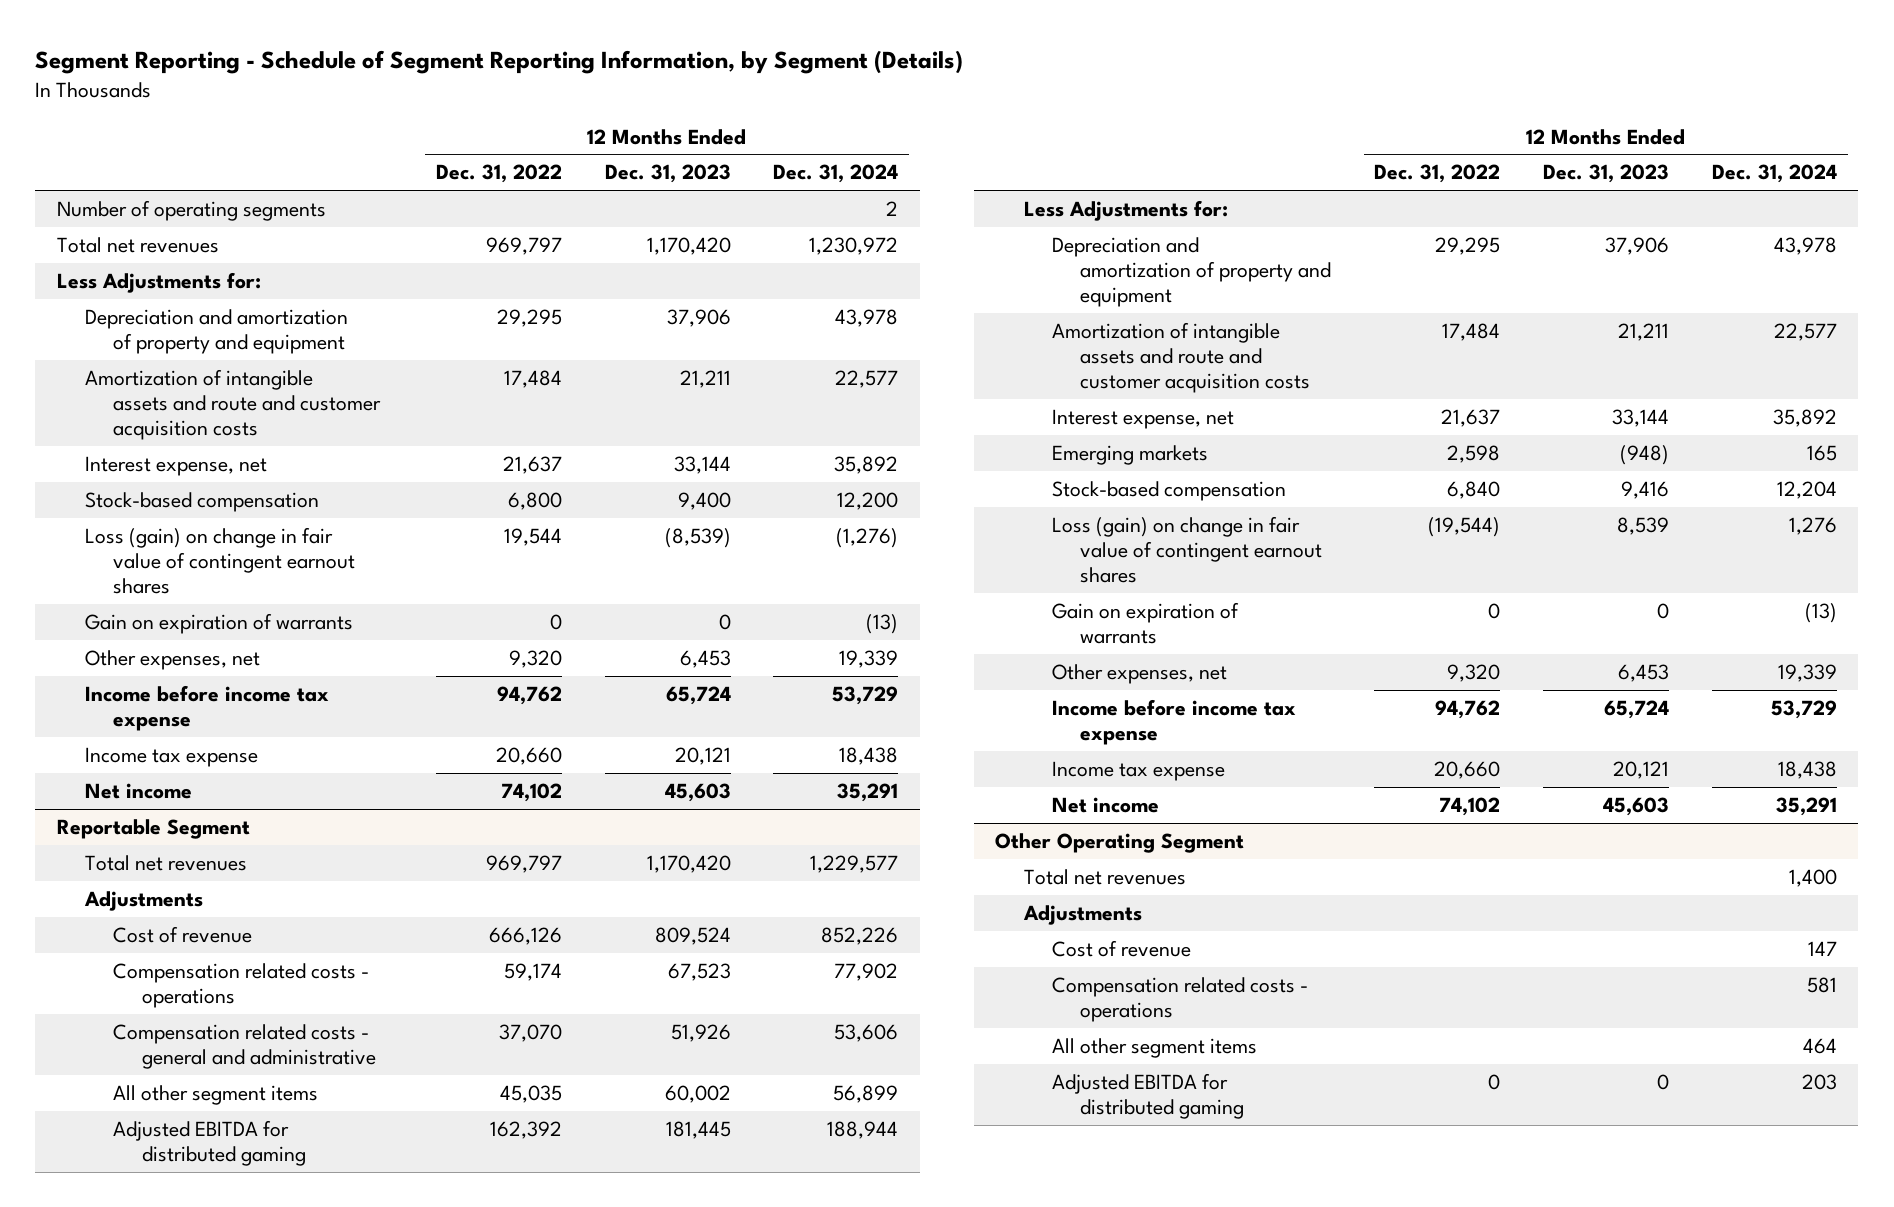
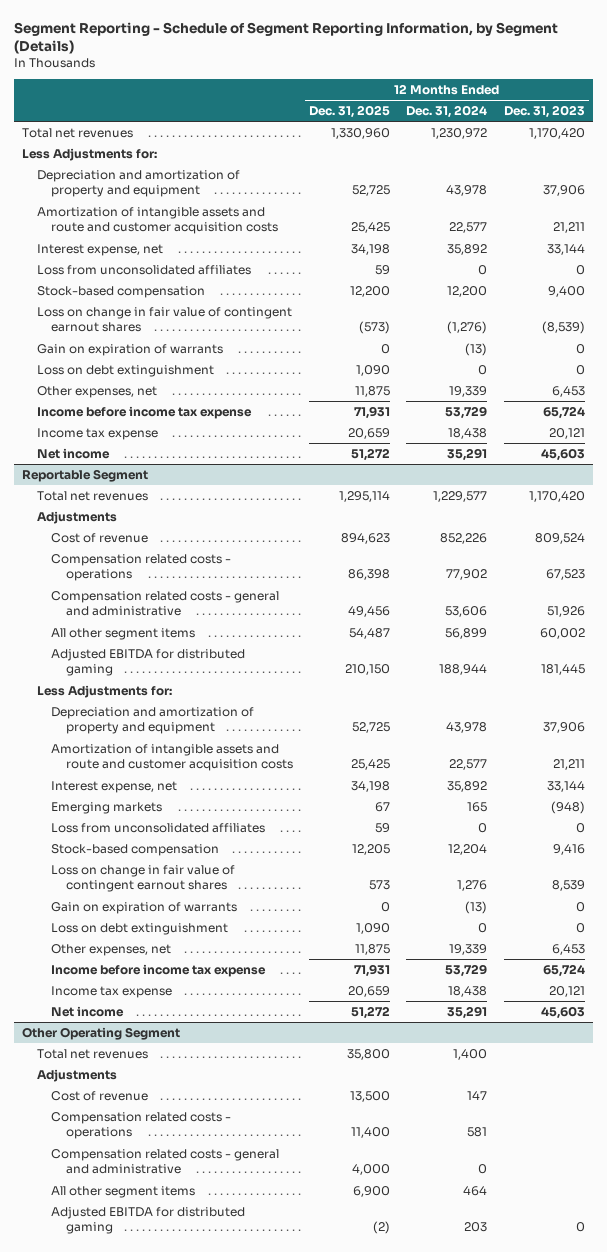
- | 12 Months Ended Dec. 31, 2022 | 12 Months Ended Dec. 31, 2023 | 12 Months Ended Dec. 31, 2024
+ | 12 Months Ended Dec. 31, 2025 | 12 Months Ended Dec. 31, 2024 | 12 Months Ended Dec. 31, 2023
- Number of operating segments | | | 2
+ Loss from unconsolidated affiliates | 59 | 0 | 0
- Loss (gain) on change in fair value of contingent earnout shares | 19,544 | (8,539) | (1,276)
+ Loss on change in fair value of contingent earnout shares | (573) | (1,276) | (8,539)
+ Loss on debt extinguishment | 1,090 | 0 | 0
@ Reportable Segment
+ Loss from unconsolidated affiliates | 59 | 0 | 0
- Loss (gain) on change in fair value of contingent earnout shares | (19,544) | 8,539 | 1,276
+ Loss on change in fair value of contingent earnout shares | 573 | 1,276 | 8,539
+ Loss on debt extinguishment | 1,090 | 0 | 0
@ Other Operating Segment
+ Compensation related costs - general and administrative | 4,000 | 0 |

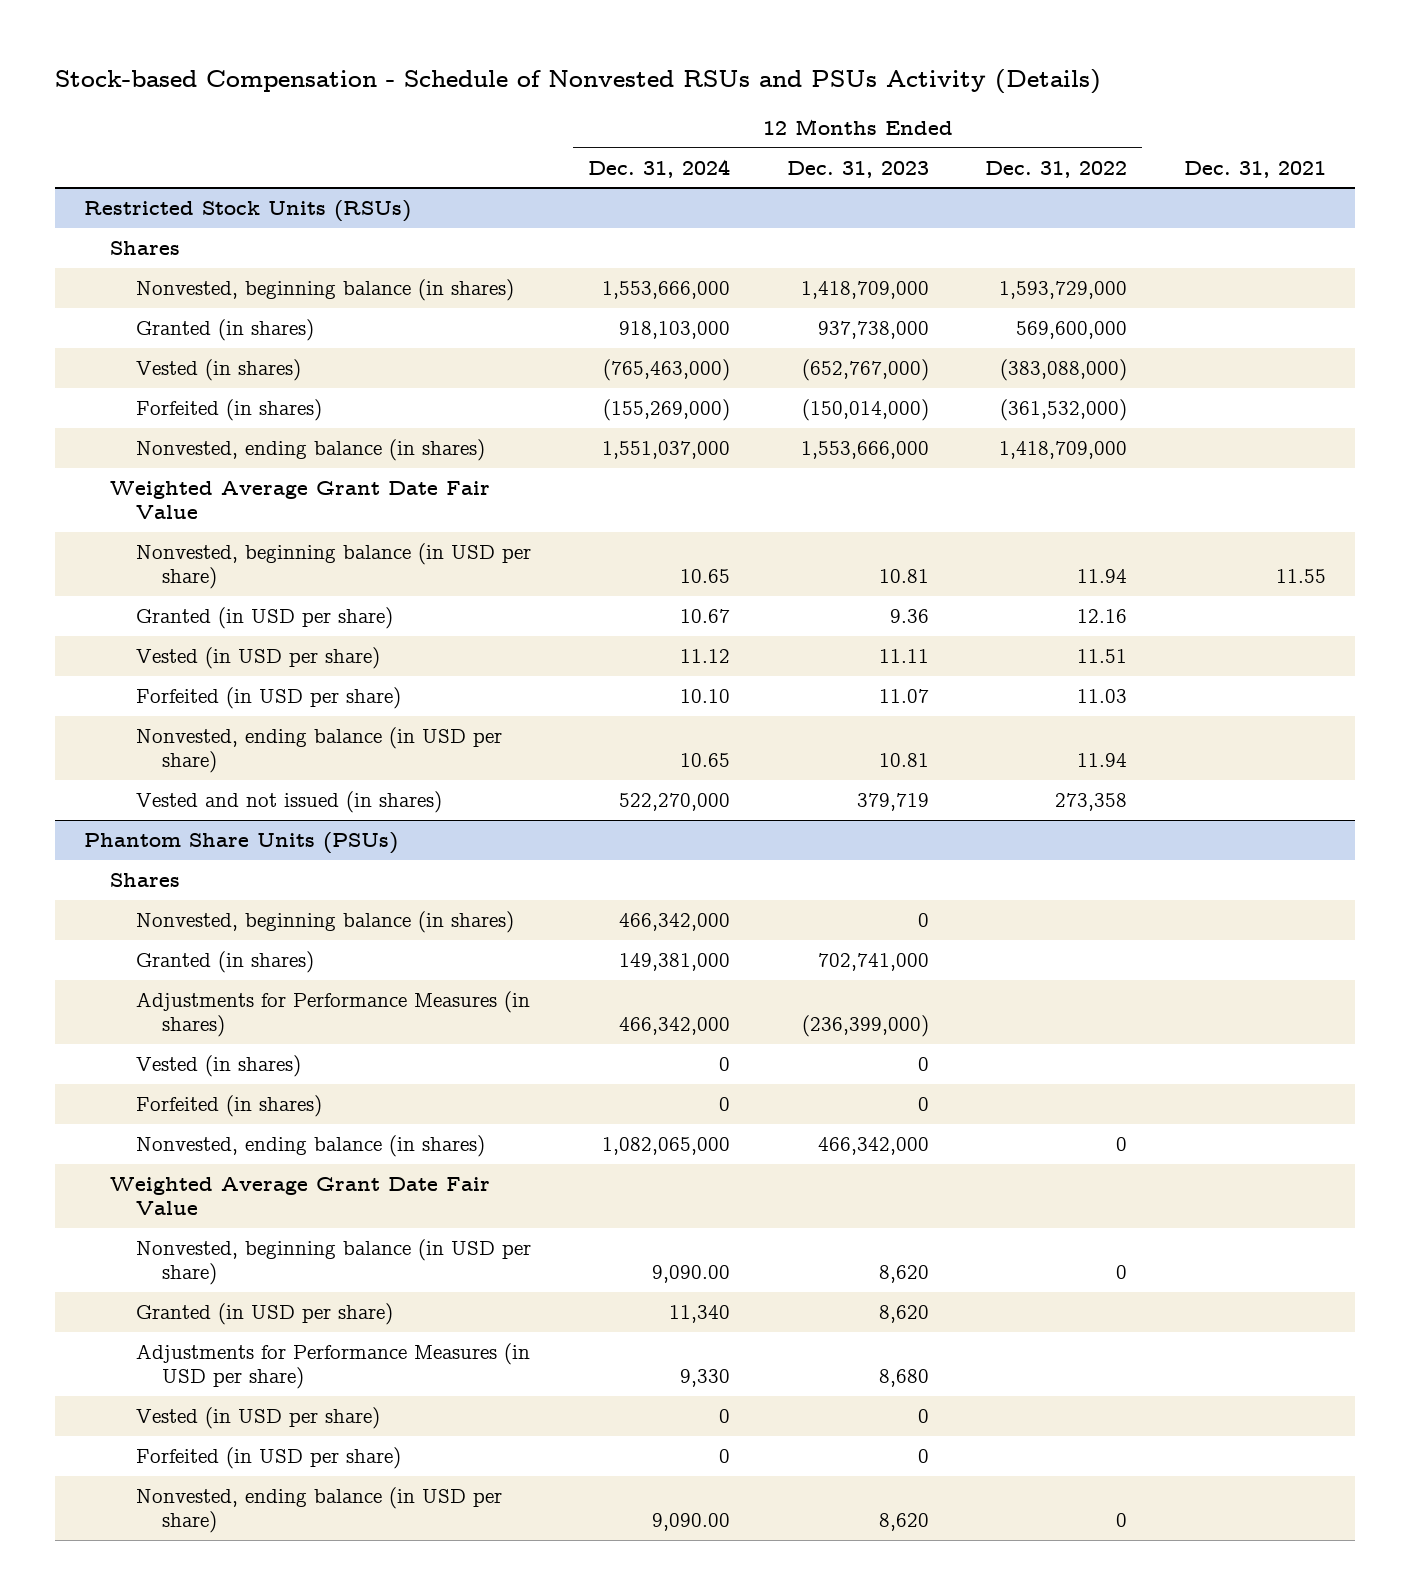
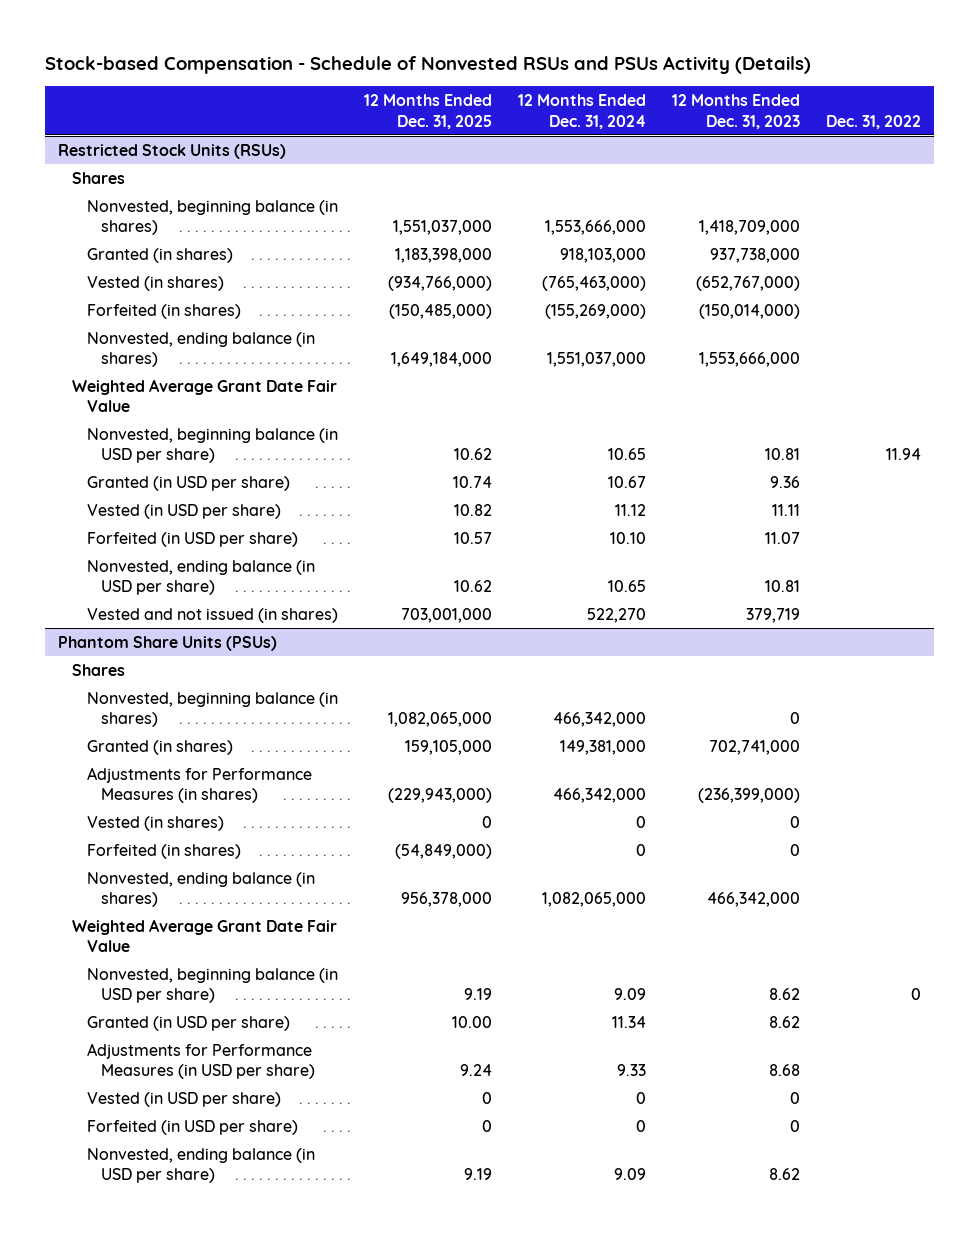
- | 12 Months Ended Dec. 31, 2024 | 12 Months Ended Dec. 31, 2023 | 12 Months Ended Dec. 31, 2022 | Dec. 31, 2021
+ | 12 Months Ended Dec. 31, 2025 | 12 Months Ended Dec. 31, 2024 | 12 Months Ended Dec. 31, 2023 | Dec. 31, 2022
@ Restricted Stock Units (RSUs)
- Vested and not issued (in shares) | 522,270,000 | 379,719 | 273,358 |
+ Vested and not issued (in shares) | 703,001,000 | 522,270 | 379,719 |
@ Phantom Share Units (PSUs)
- Nonvested, beginning balance (in USD per share) | 9,090.00 | 8,620 | 0 |
- Granted (in USD per share) | 11,340 | 8,620 | |
- Adjustments for Performance Measures (in USD per share) | 9,330 | 8,680 | |
+ Nonvested, beginning balance (in USD per share) | 9.19 | 9.09 | 8.62 | 0
+ Granted (in USD per share) | 10.00 | 11.34 | 8.62 |
+ Adjustments for Performance Measures (in USD per share) | 9.24 | 9.33 | 8.68 |
- Nonvested, ending balance (in USD per share) | 9,090.00 | 8,620 | 0 |
+ Nonvested, ending balance (in USD per share) | 9.19 | 9.09 | 8.62 |

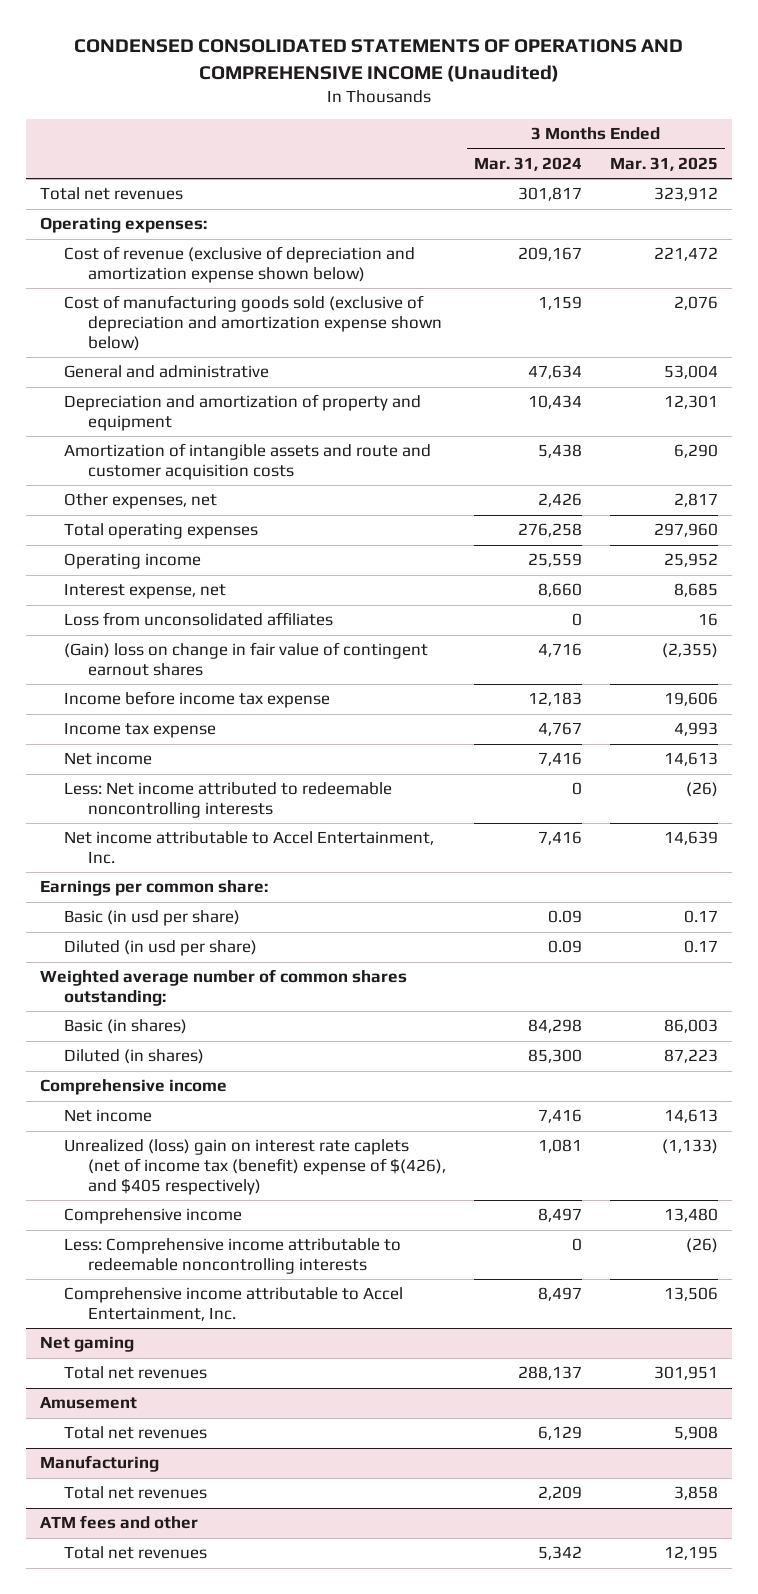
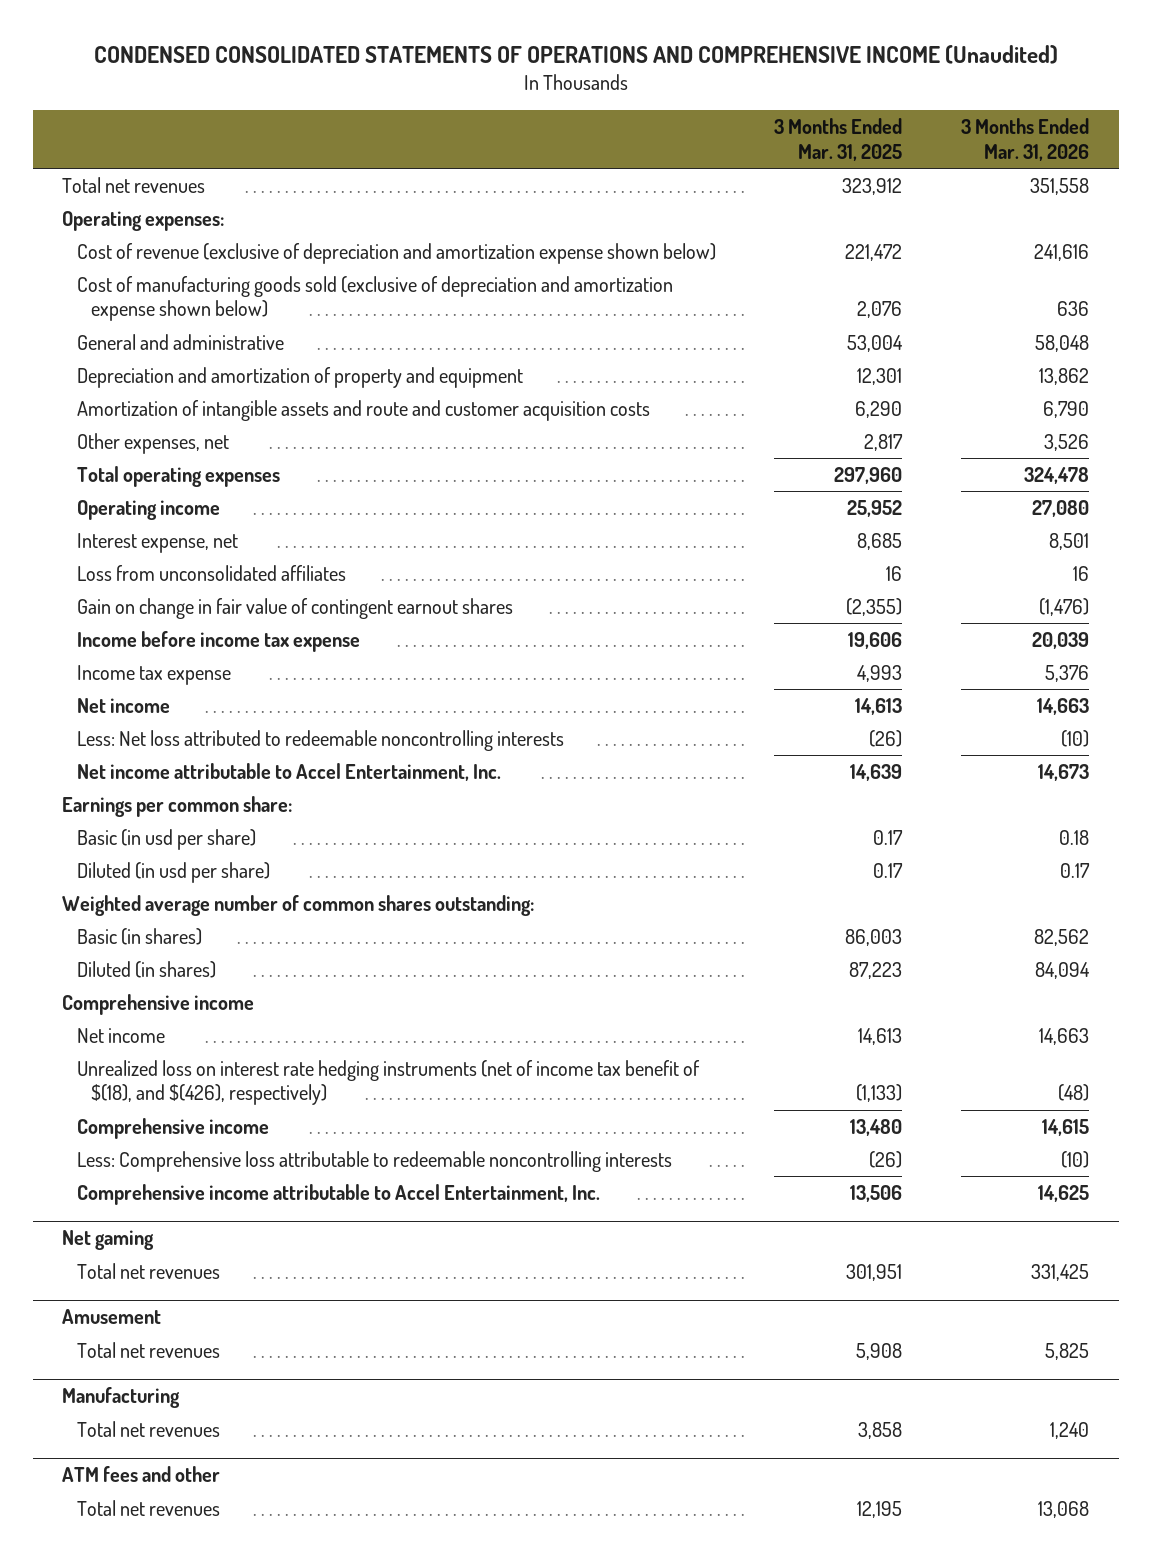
- | 3 Months Ended Mar. 31, 2024 | 3 Months Ended Mar. 31, 2025
+ | 3 Months Ended Mar. 31, 2025 | 3 Months Ended Mar. 31, 2026
- (Gain) loss on change in fair value of contingent earnout shares | 4,716 | (2,355)
+ Gain on change in fair value of contingent earnout shares | (2,355) | (1,476)
- Less: Net income attributed to redeemable noncontrolling interests | 0 | (26)
+ Less: Net loss attributed to redeemable noncontrolling interests | (26) | (10)
- Unrealized (loss) gain on interest rate caplets (net of income tax (benefit) expense of $(426), and $405 respectively) | 1,081 | (1,133)
+ Unrealized loss on interest rate hedging instruments (net of income tax benefit of $(18), and $(426), respectively) | (1,133) | (48)
- Less: Comprehensive income attributable to redeemable noncontrolling interests | 0 | (26)
+ Less: Comprehensive loss attributable to redeemable noncontrolling interests | (26) | (10)

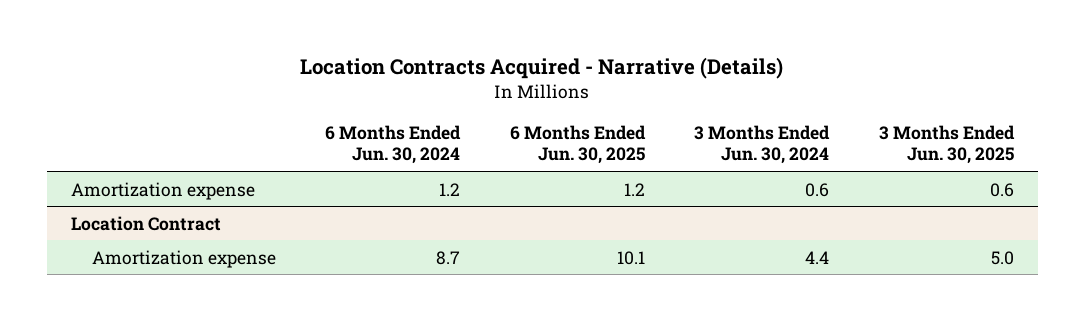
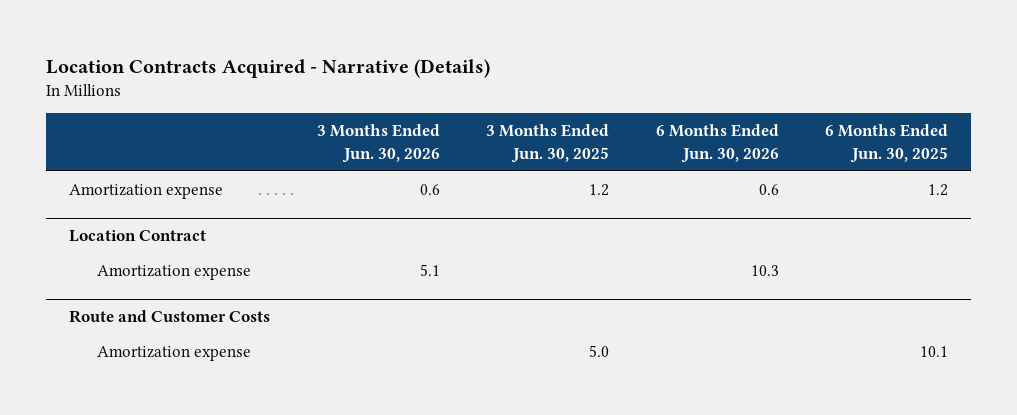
- | 6 Months Ended Jun. 30, 2024 | 6 Months Ended Jun. 30, 2025 | 3 Months Ended Jun. 30, 2024 | 3 Months Ended Jun. 30, 2025
+ | 3 Months Ended Jun. 30, 2026 | 3 Months Ended Jun. 30, 2025 | 6 Months Ended Jun. 30, 2026 | 6 Months Ended Jun. 30, 2025
- Amortization expense | 1.2 | 1.2 | 0.6 | 0.6
+ Amortization expense | 0.6 | 1.2 | 0.6 | 1.2
@ Location Contract
+ Amortization expense | 5.1 | | 10.3 |
+ Route and Customer Costs

